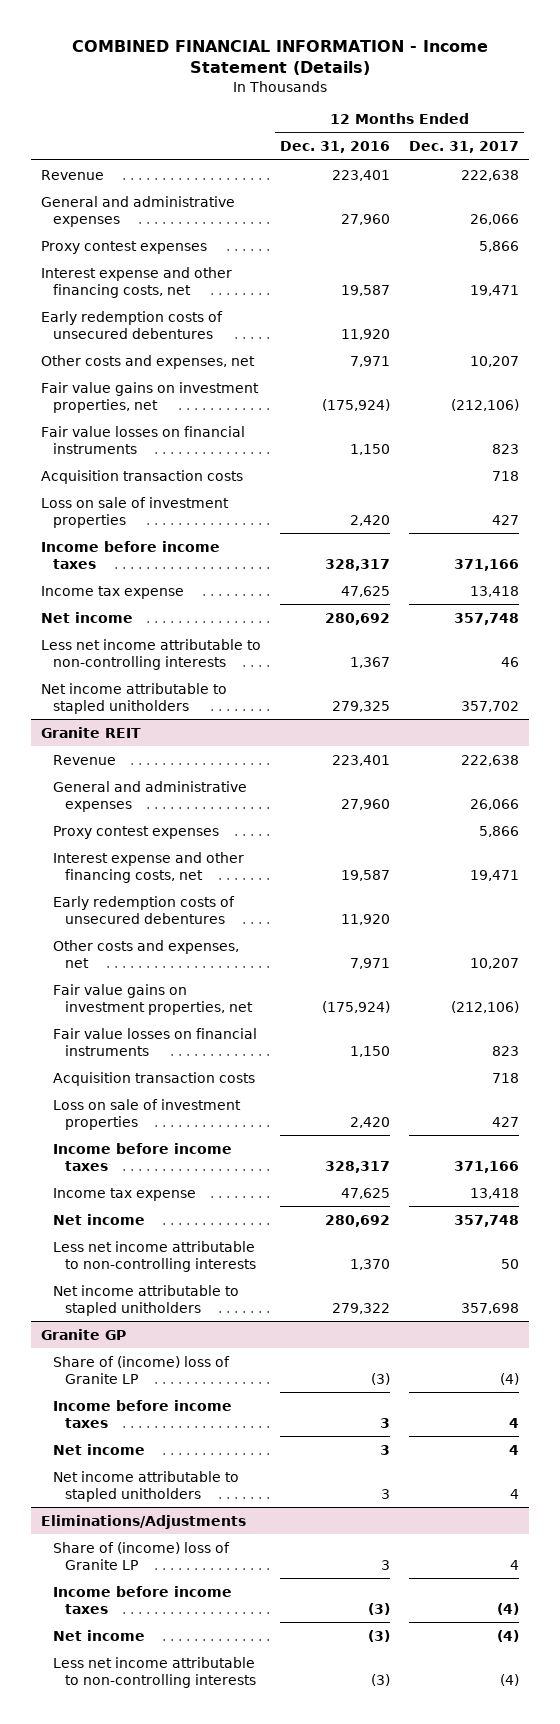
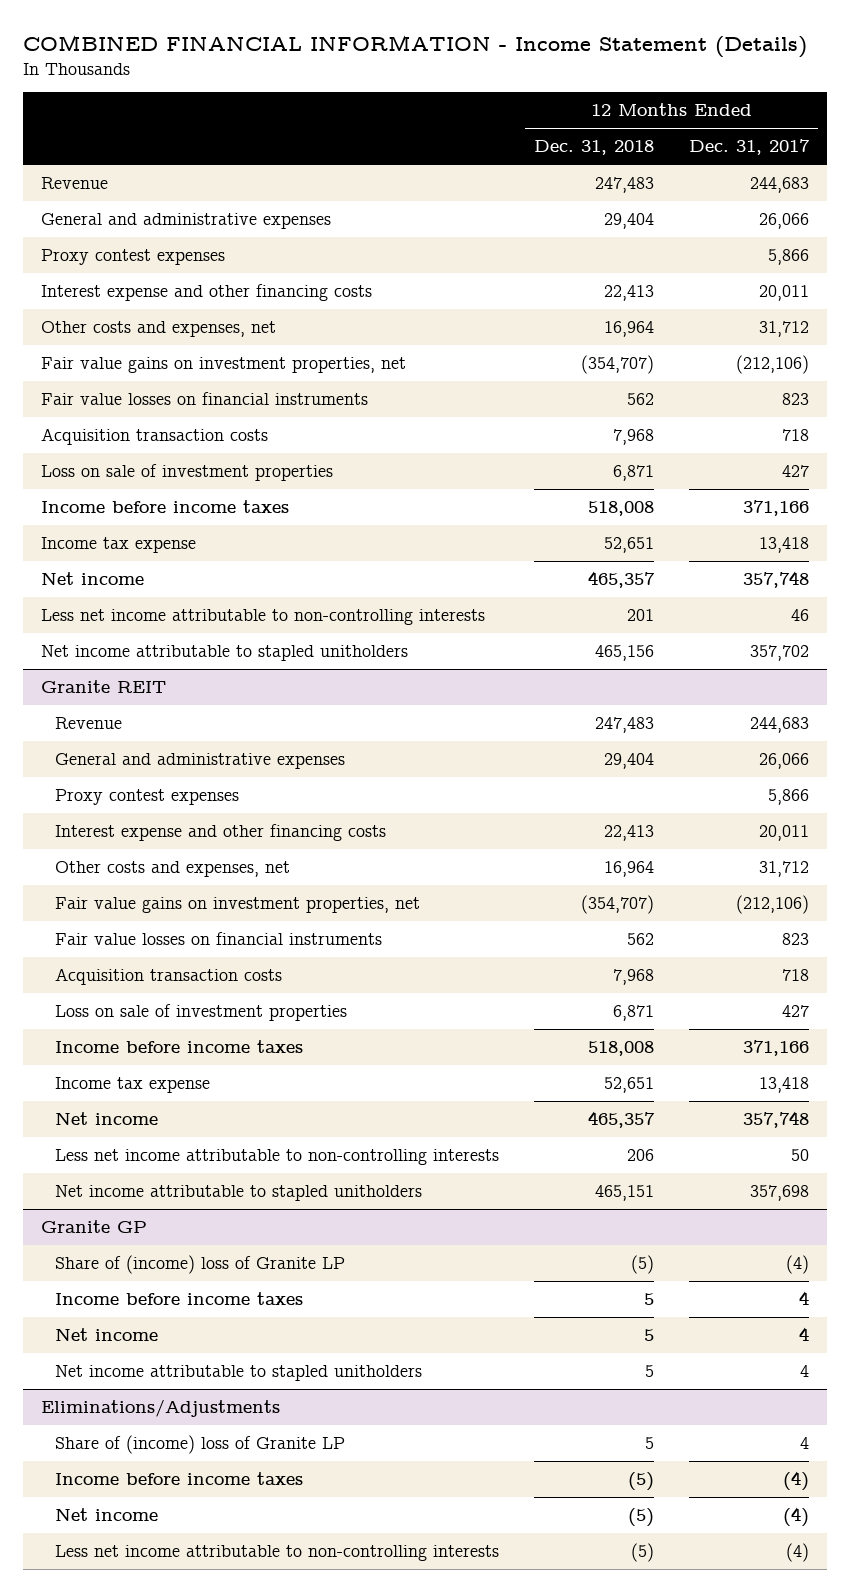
- | 12 Months Ended Dec. 31, 2016 | 12 Months Ended Dec. 31, 2017
+ | 12 Months Ended Dec. 31, 2018 | 12 Months Ended Dec. 31, 2017
- Revenue | 223,401 | 222,638
+ Revenue | 247,483 | 244,683
- Interest expense and other financing costs, net | 19,587 | 19,471
- Early redemption costs of unsecured debentures | 11,920 |
- Other costs and expenses, net | 7,971 | 10,207
+ Interest expense and other financing costs | 22,413 | 20,011
+ Other costs and expenses, net | 16,964 | 31,712
@ Granite REIT
- Revenue | 223,401 | 222,638
+ Revenue | 247,483 | 244,683
- Interest expense and other financing costs, net | 19,587 | 19,471
- Early redemption costs of unsecured debentures | 11,920 |
- Other costs and expenses, net | 7,971 | 10,207
+ Interest expense and other financing costs | 22,413 | 20,011
+ Other costs and expenses, net | 16,964 | 31,712

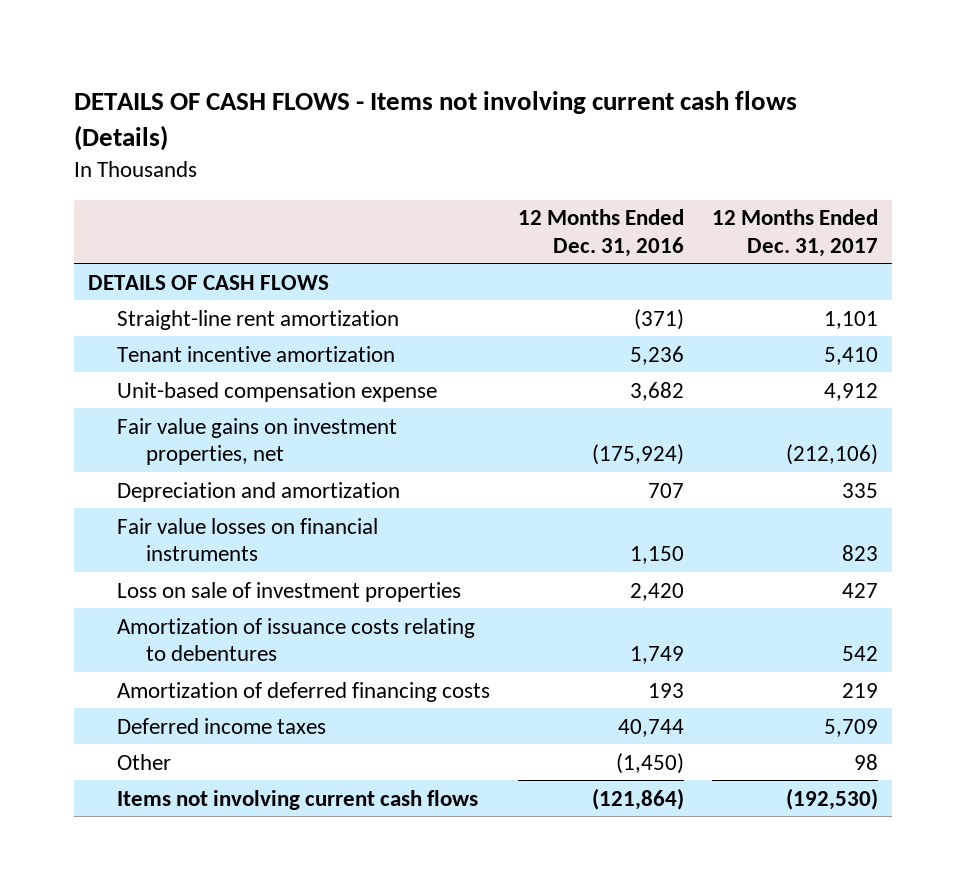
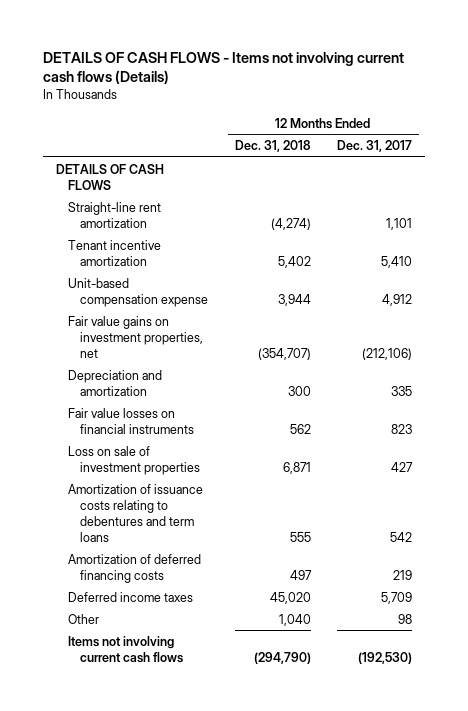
- | 12 Months Ended Dec. 31, 2016 | 12 Months Ended Dec. 31, 2017
+ | 12 Months Ended Dec. 31, 2018 | 12 Months Ended Dec. 31, 2017
- Amortization of issuance costs relating to debentures | 1,749 | 542
+ Amortization of issuance costs relating to debentures and term loans | 555 | 542

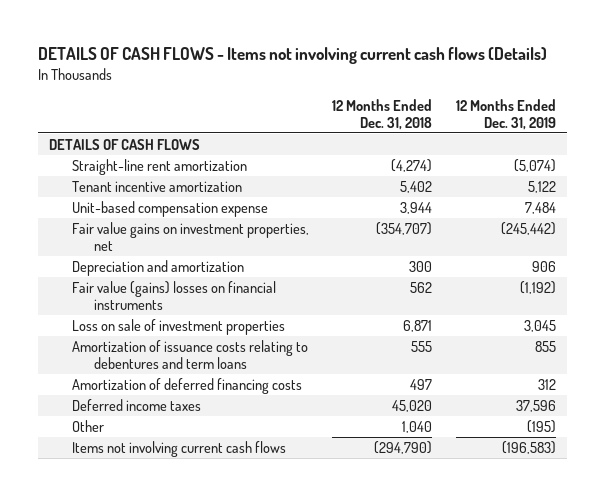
- | 12 Months Ended Dec. 31, 2018 | 12 Months Ended Dec. 31, 2017
+ | 12 Months Ended Dec. 31, 2018 | 12 Months Ended Dec. 31, 2019
- Fair value losses on financial instruments | 562 | 823
+ Fair value (gains) losses on financial instruments | 562 | (1,192)

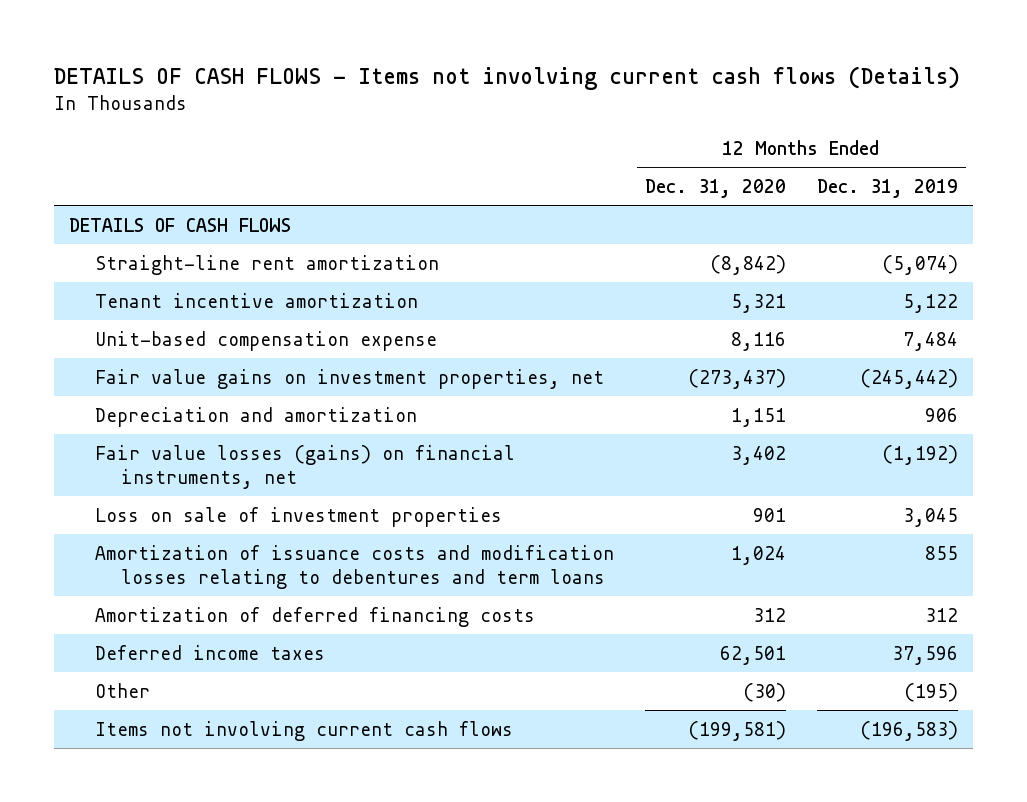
- | 12 Months Ended Dec. 31, 2018 | 12 Months Ended Dec. 31, 2019
+ | 12 Months Ended Dec. 31, 2020 | 12 Months Ended Dec. 31, 2019
- Fair value (gains) losses on financial instruments | 562 | (1,192)
+ Fair value losses (gains) on financial instruments, net | 3,402 | (1,192)
- Amortization of issuance costs relating to debentures and term loans | 555 | 855
+ Amortization of issuance costs and modification losses relating to debentures and term loans | 1,024 | 855

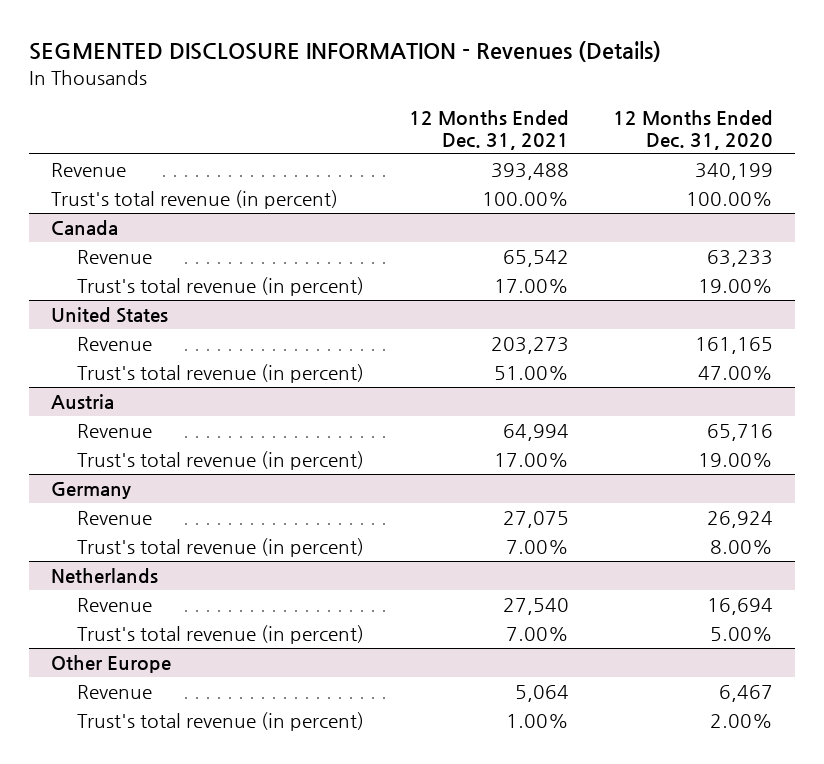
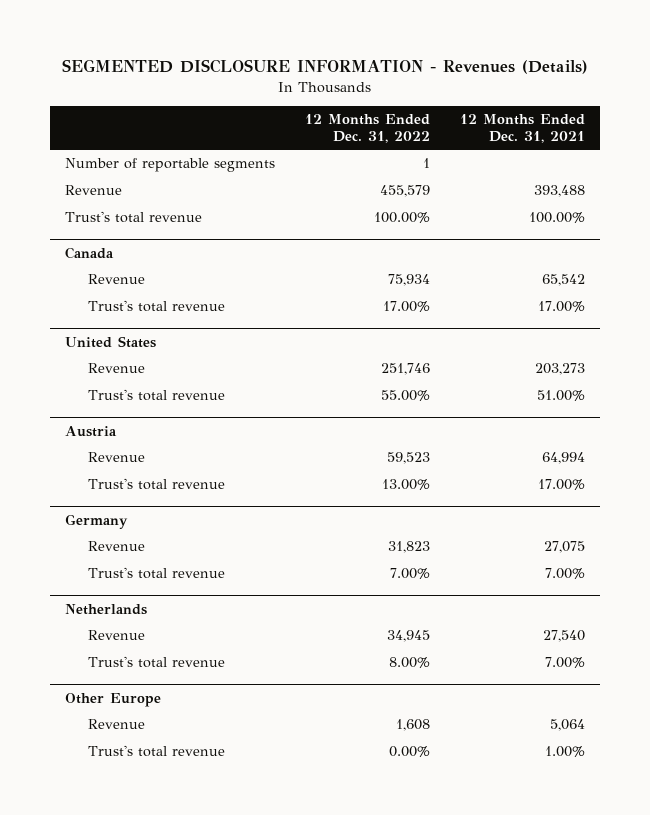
- | 12 Months Ended Dec. 31, 2021 | 12 Months Ended Dec. 31, 2020
+ | 12 Months Ended Dec. 31, 2022 | 12 Months Ended Dec. 31, 2021
+ Number of reportable segments | 1 |
- Trust's total revenue (in percent) | 100.00% | 100.00%
+ Trust's total revenue | 100.00% | 100.00%
@ Canada
- Trust's total revenue (in percent) | 17.00% | 19.00%
+ Trust's total revenue | 17.00% | 17.00%
@ United States
- Trust's total revenue (in percent) | 51.00% | 47.00%
+ Trust's total revenue | 55.00% | 51.00%
@ Austria
- Trust's total revenue (in percent) | 17.00% | 19.00%
+ Trust's total revenue | 13.00% | 17.00%
@ Germany
- Trust's total revenue (in percent) | 7.00% | 8.00%
+ Trust's total revenue | 7.00% | 7.00%
@ Netherlands
- Trust's total revenue (in percent) | 7.00% | 5.00%
+ Trust's total revenue | 8.00% | 7.00%
@ Other Europe
- Trust's total revenue (in percent) | 1.00% | 2.00%
+ Trust's total revenue | 0.00% | 1.00%

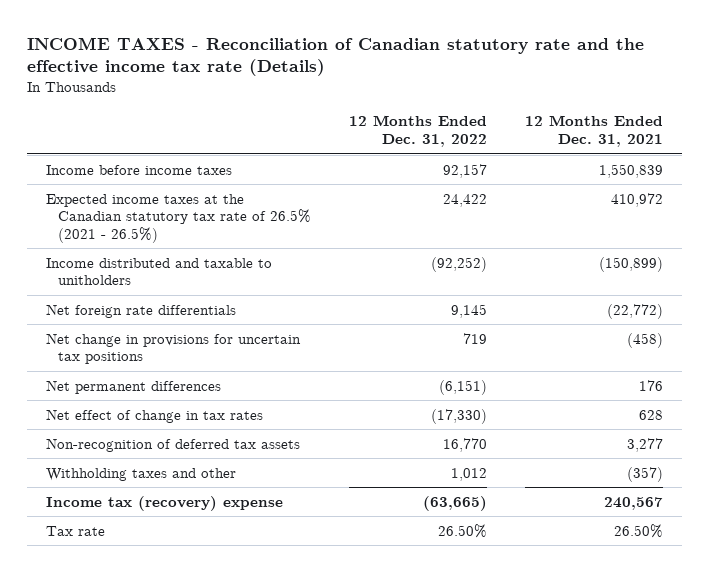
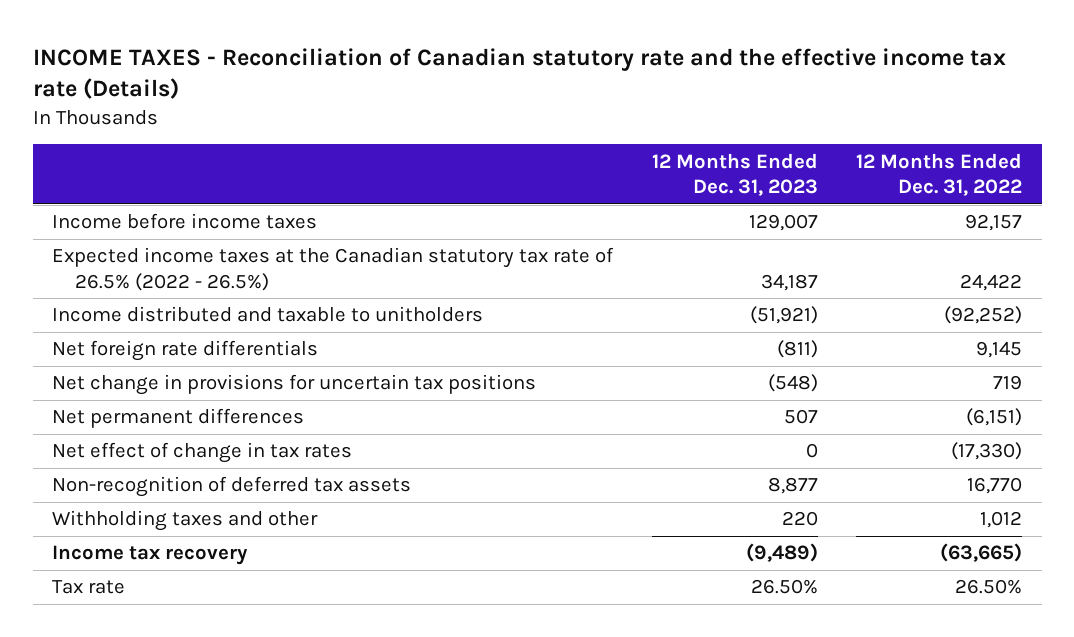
- | 12 Months Ended Dec. 31, 2022 | 12 Months Ended Dec. 31, 2021
+ | 12 Months Ended Dec. 31, 2023 | 12 Months Ended Dec. 31, 2022
- Expected income taxes at the Canadian statutory tax rate of 26.5% (2021 - 26.5%) | 24,422 | 410,972
+ Expected income taxes at the Canadian statutory tax rate of 26.5% (2022 - 26.5%) | 34,187 | 24,422
- Income tax (recovery) expense | (63,665) | 240,567
+ Income tax recovery | (9,489) | (63,665)

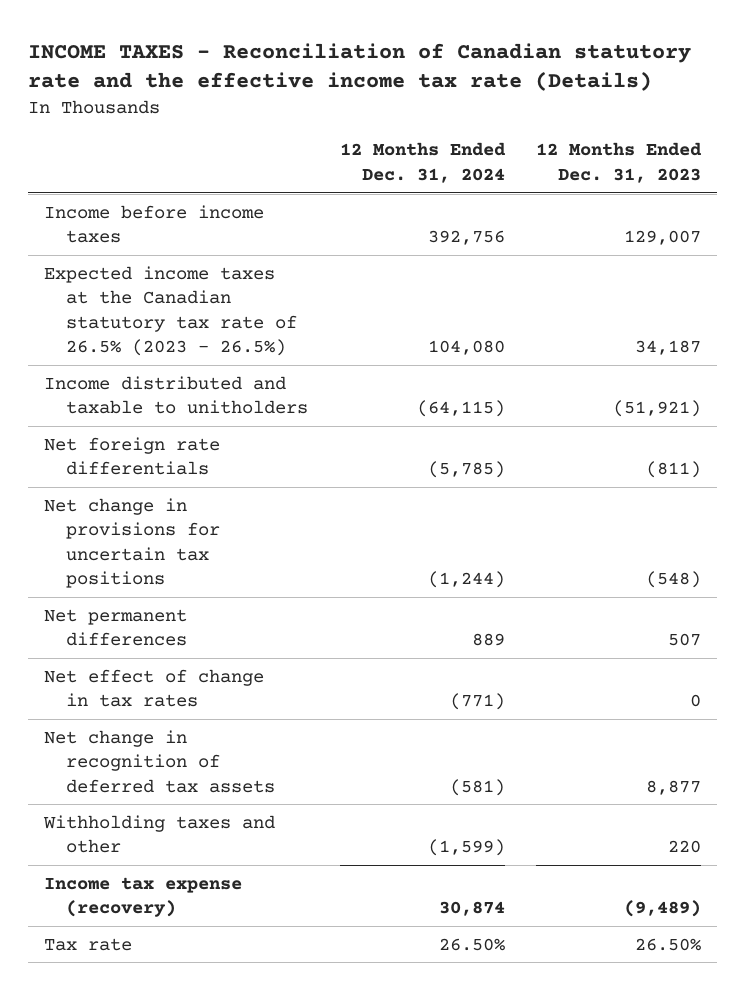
- | 12 Months Ended Dec. 31, 2023 | 12 Months Ended Dec. 31, 2022
+ | 12 Months Ended Dec. 31, 2024 | 12 Months Ended Dec. 31, 2023
- Expected income taxes at the Canadian statutory tax rate of 26.5% (2022 - 26.5%) | 34,187 | 24,422
+ Expected income taxes at the Canadian statutory tax rate of 26.5% (2023 - 26.5%) | 104,080 | 34,187
- Non-recognition of deferred tax assets | 8,877 | 16,770
+ Net change in recognition of deferred tax assets | (581) | 8,877
- Income tax recovery | (9,489) | (63,665)
+ Income tax expense (recovery) | 30,874 | (9,489)

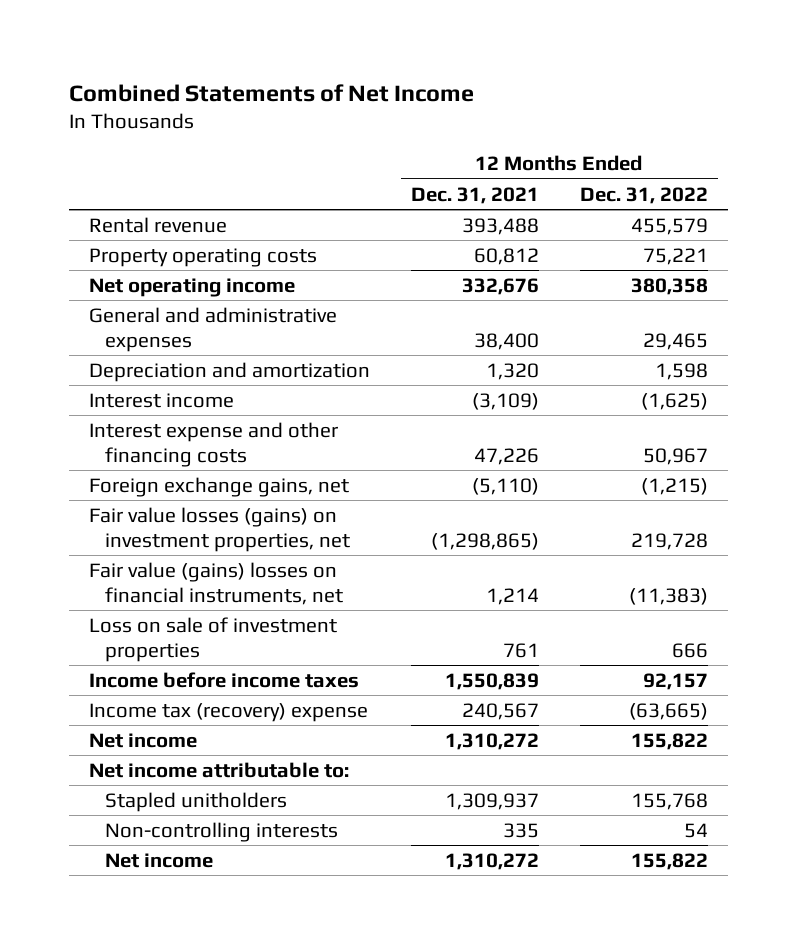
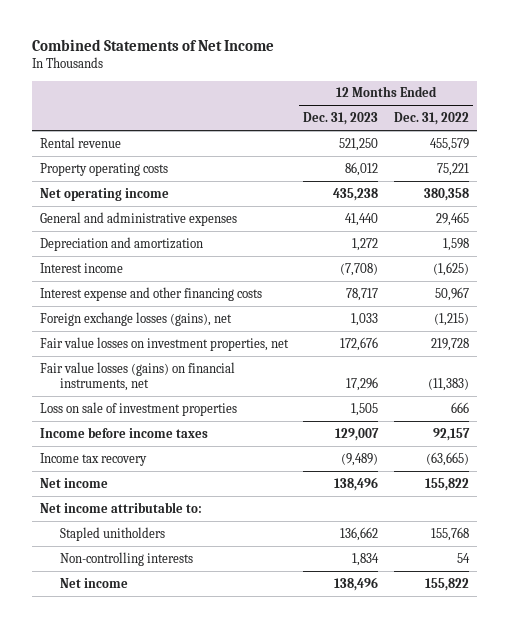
- | 12 Months Ended Dec. 31, 2021 | 12 Months Ended Dec. 31, 2022
+ | 12 Months Ended Dec. 31, 2023 | 12 Months Ended Dec. 31, 2022
- Foreign exchange gains, net | (5,110) | (1,215)
- Fair value losses (gains) on investment properties, net | (1,298,865) | 219,728
- Fair value (gains) losses on financial instruments, net | 1,214 | (11,383)
+ Foreign exchange losses (gains), net | 1,033 | (1,215)
+ Fair value losses on investment properties, net | 172,676 | 219,728
+ Fair value losses (gains) on financial instruments, net | 17,296 | (11,383)
- Income tax (recovery) expense | 240,567 | (63,665)
+ Income tax recovery | (9,489) | (63,665)

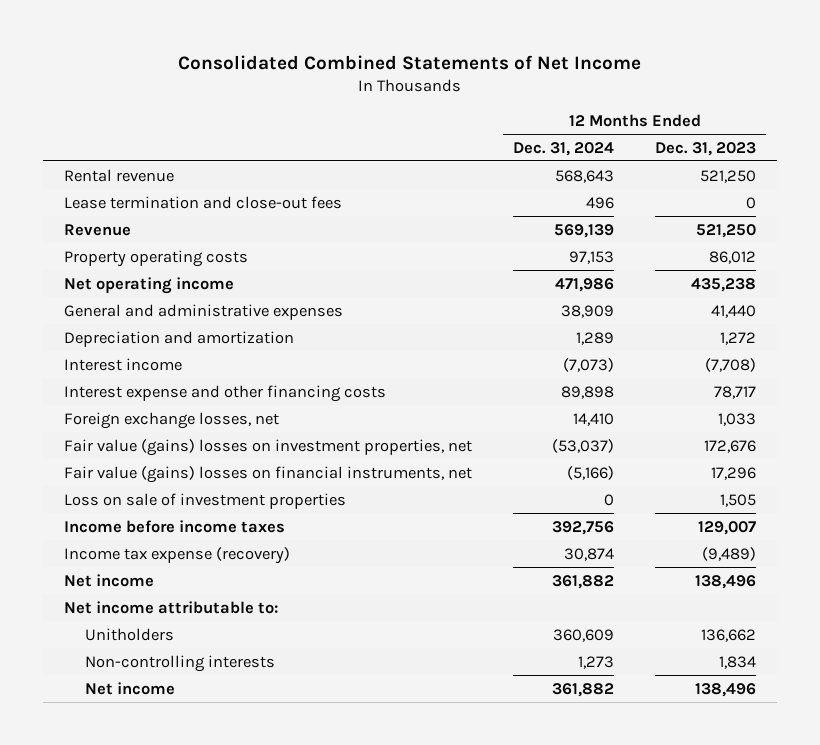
- Combined Statements of Net Income
+ Consolidated Combined Statements of Net Income
- | 12 Months Ended Dec. 31, 2023 | 12 Months Ended Dec. 31, 2022
+ | 12 Months Ended Dec. 31, 2024 | 12 Months Ended Dec. 31, 2023
+ Lease termination and close-out fees | 496 | 0
+ Revenue | 569,139 | 521,250
- Foreign exchange losses (gains), net | 1,033 | (1,215)
- Fair value losses on investment properties, net | 172,676 | 219,728
- Fair value losses (gains) on financial instruments, net | 17,296 | (11,383)
+ Foreign exchange losses, net | 14,410 | 1,033
+ Fair value (gains) losses on investment properties, net | (53,037) | 172,676
+ Fair value (gains) losses on financial instruments, net | (5,166) | 17,296
- Income tax recovery | (9,489) | (63,665)
+ Income tax expense (recovery) | 30,874 | (9,489)
- Stapled unitholders | 136,662 | 155,768
+ Unitholders | 360,609 | 136,662

